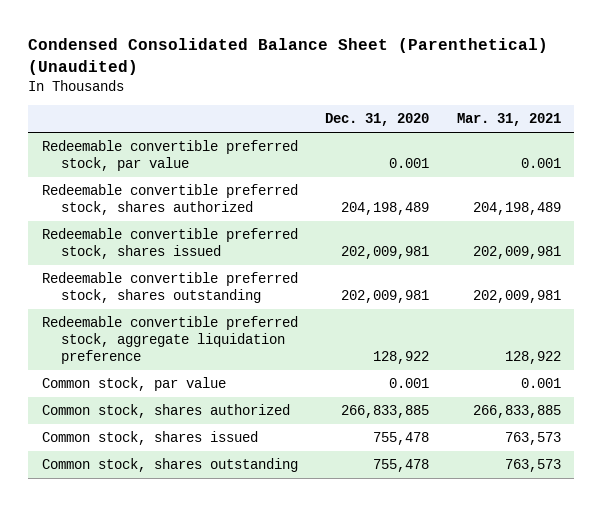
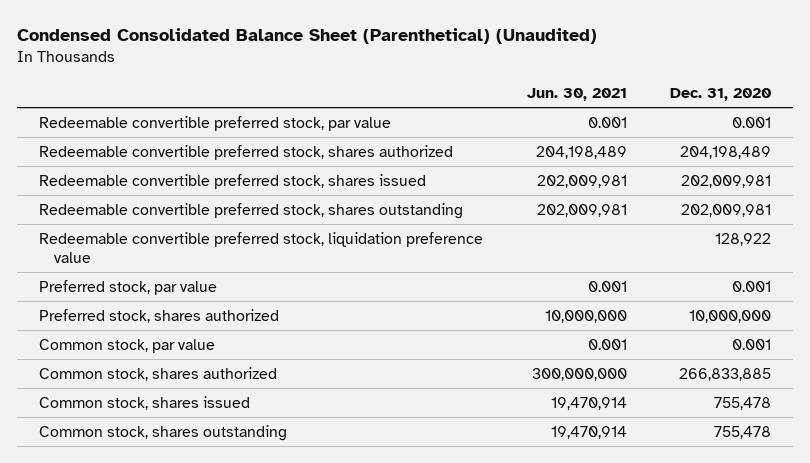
- | Dec. 31, 2020 | Mar. 31, 2021
+ | Jun. 30, 2021 | Dec. 31, 2020
- Redeemable convertible preferred stock, aggregate liquidation preference | 128,922 | 128,922
+ Redeemable convertible preferred stock, liquidation preference value | | 128,922
+ Preferred stock, par value | 0.001 | 0.001
+ Preferred stock, shares authorized | 10,000,000 | 10,000,000

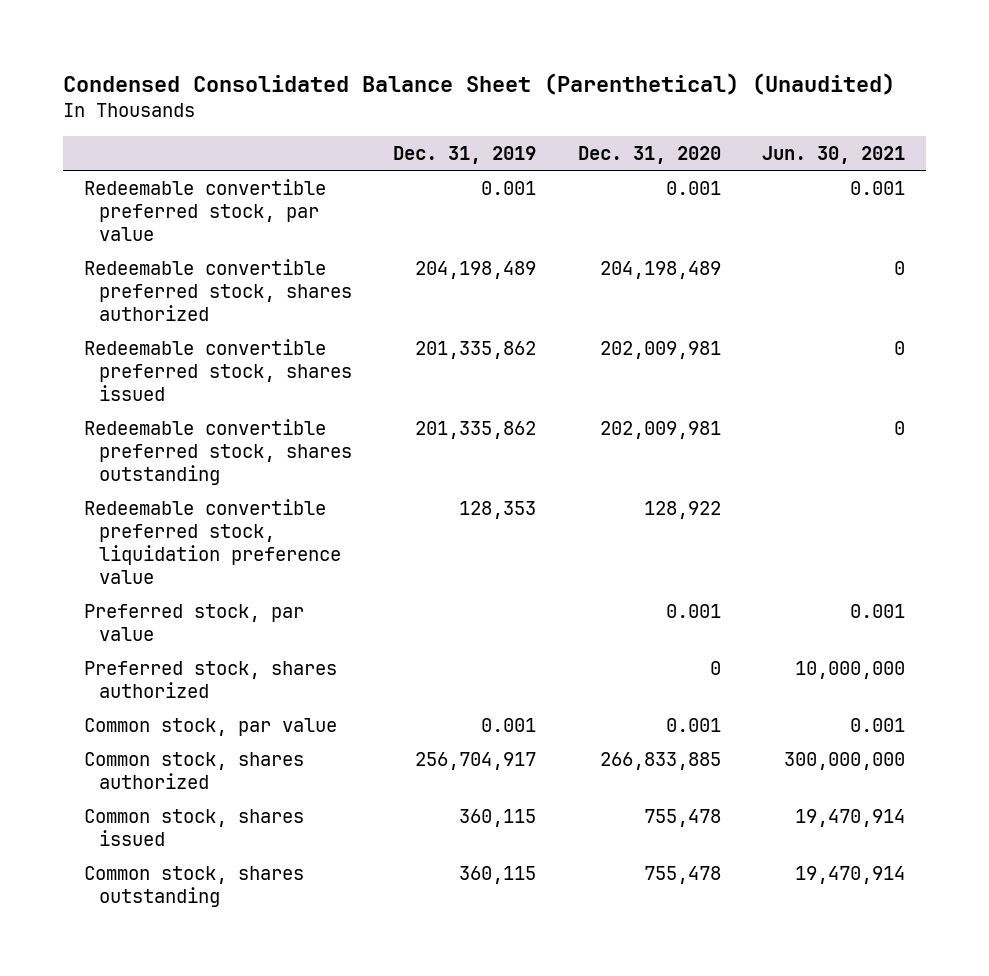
- | Jun. 30, 2021 | Dec. 31, 2020
+ | Dec. 31, 2019 | Dec. 31, 2020 | Jun. 30, 2021
- Redeemable convertible preferred stock, shares authorized | 204,198,489 | 204,198,489
- Redeemable convertible preferred stock, shares issued | 202,009,981 | 202,009,981
- Redeemable convertible preferred stock, shares outstanding | 202,009,981 | 202,009,981
+ Redeemable convertible preferred stock, shares authorized | 204,198,489 | 204,198,489 | 0
+ Redeemable convertible preferred stock, shares issued | 201,335,862 | 202,009,981 | 0
+ Redeemable convertible preferred stock, shares outstanding | 201,335,862 | 202,009,981 | 0
- Preferred stock, shares authorized | 10,000,000 | 10,000,000
+ Preferred stock, shares authorized | | 0 | 10,000,000

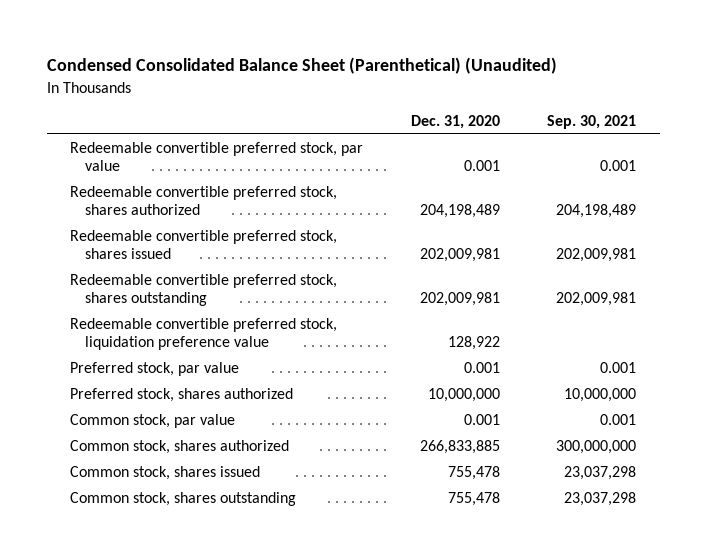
- | Dec. 31, 2019 | Dec. 31, 2020 | Jun. 30, 2021
+ | Dec. 31, 2020 | Sep. 30, 2021
- Preferred stock, shares authorized | | 0 | 10,000,000
+ Preferred stock, shares authorized | 10,000,000 | 10,000,000

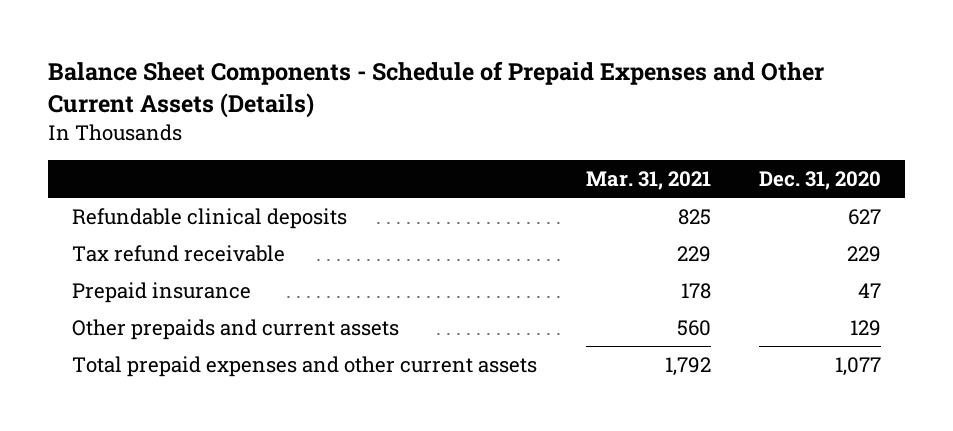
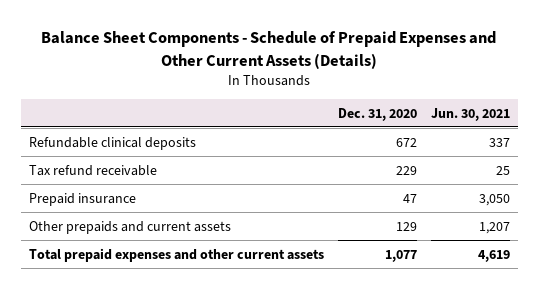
- | Mar. 31, 2021 | Dec. 31, 2020
+ | Dec. 31, 2020 | Jun. 30, 2021
- Refundable clinical deposits | 825 | 627
+ Refundable clinical deposits | 672 | 337

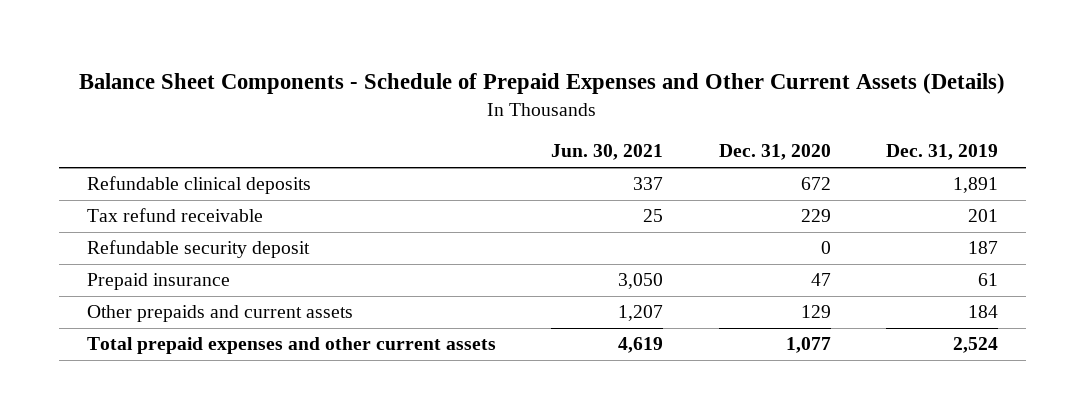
- | Dec. 31, 2020 | Jun. 30, 2021
+ | Jun. 30, 2021 | Dec. 31, 2020 | Dec. 31, 2019
+ Refundable security deposit | | 0 | 187

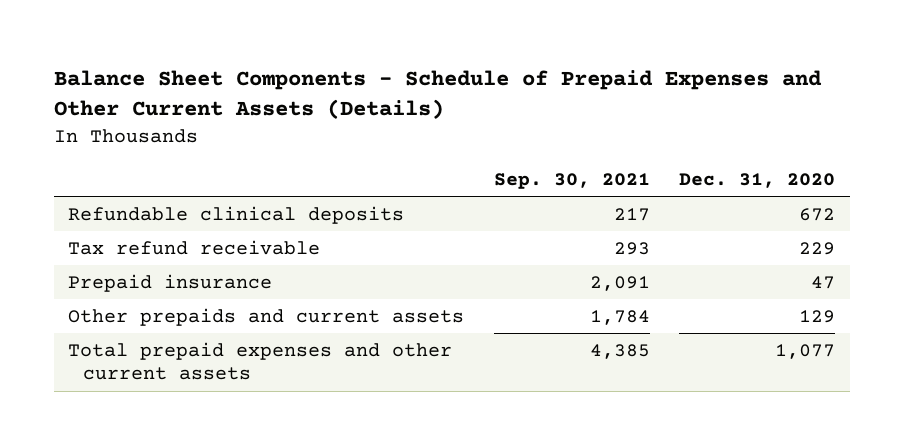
- | Jun. 30, 2021 | Dec. 31, 2020 | Dec. 31, 2019
+ | Sep. 30, 2021 | Dec. 31, 2020
- Refundable security deposit | | 0 | 187

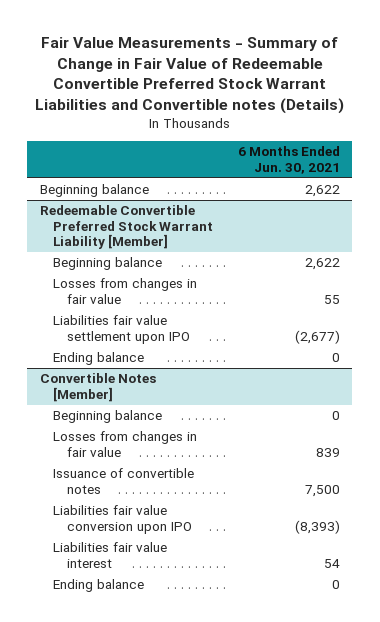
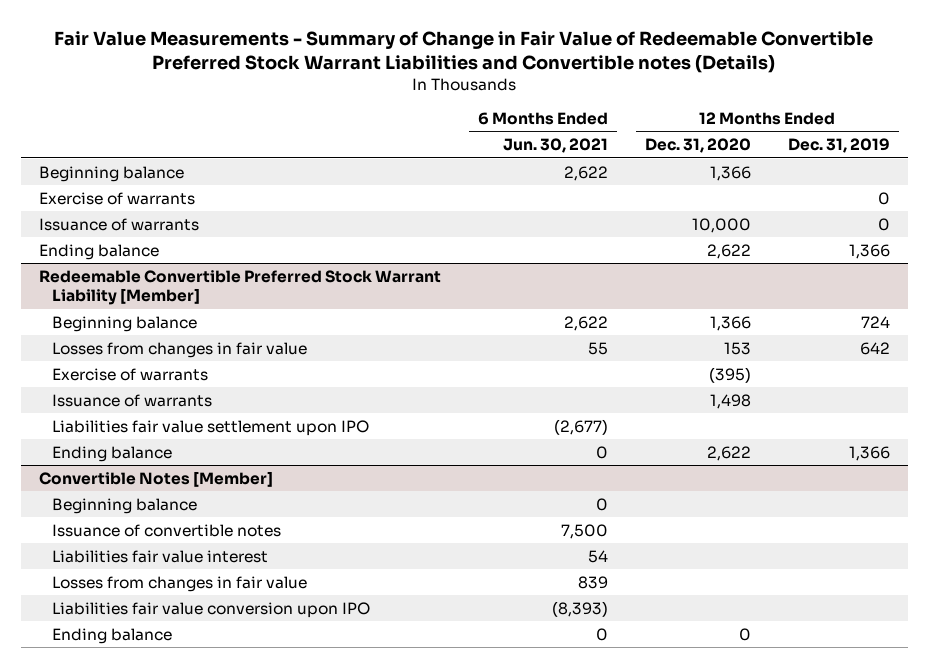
- | 6 Months Ended Jun. 30, 2021
+ | 6 Months Ended Jun. 30, 2021 | 12 Months Ended Dec. 31, 2020 | 12 Months Ended Dec. 31, 2019
+ Exercise of warrants | | | 0
+ Issuance of warrants | | 10,000 | 0
+ Ending balance | | 2,622 | 1,366
@ Redeemable Convertible Preferred Stock Warrant Liability [Member]
+ Exercise of warrants | | (395) |
+ Issuance of warrants | | 1,498 |
@ Convertible Notes [Member]
moved down: Losses from changes in fair value | 839 | |
moved down: Liabilities fair value conversion upon IPO | (8,393) | |

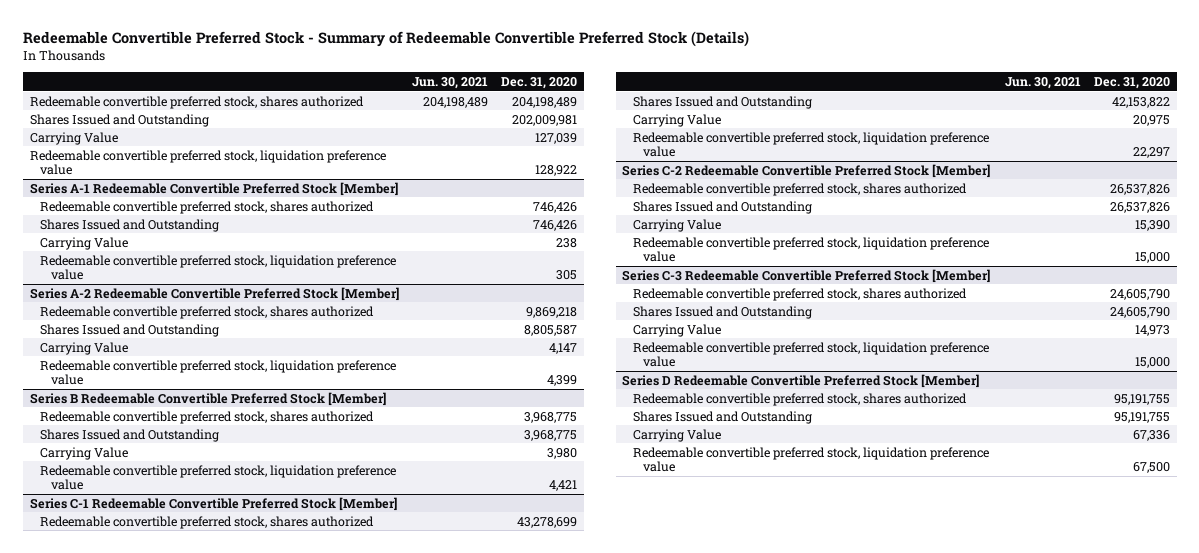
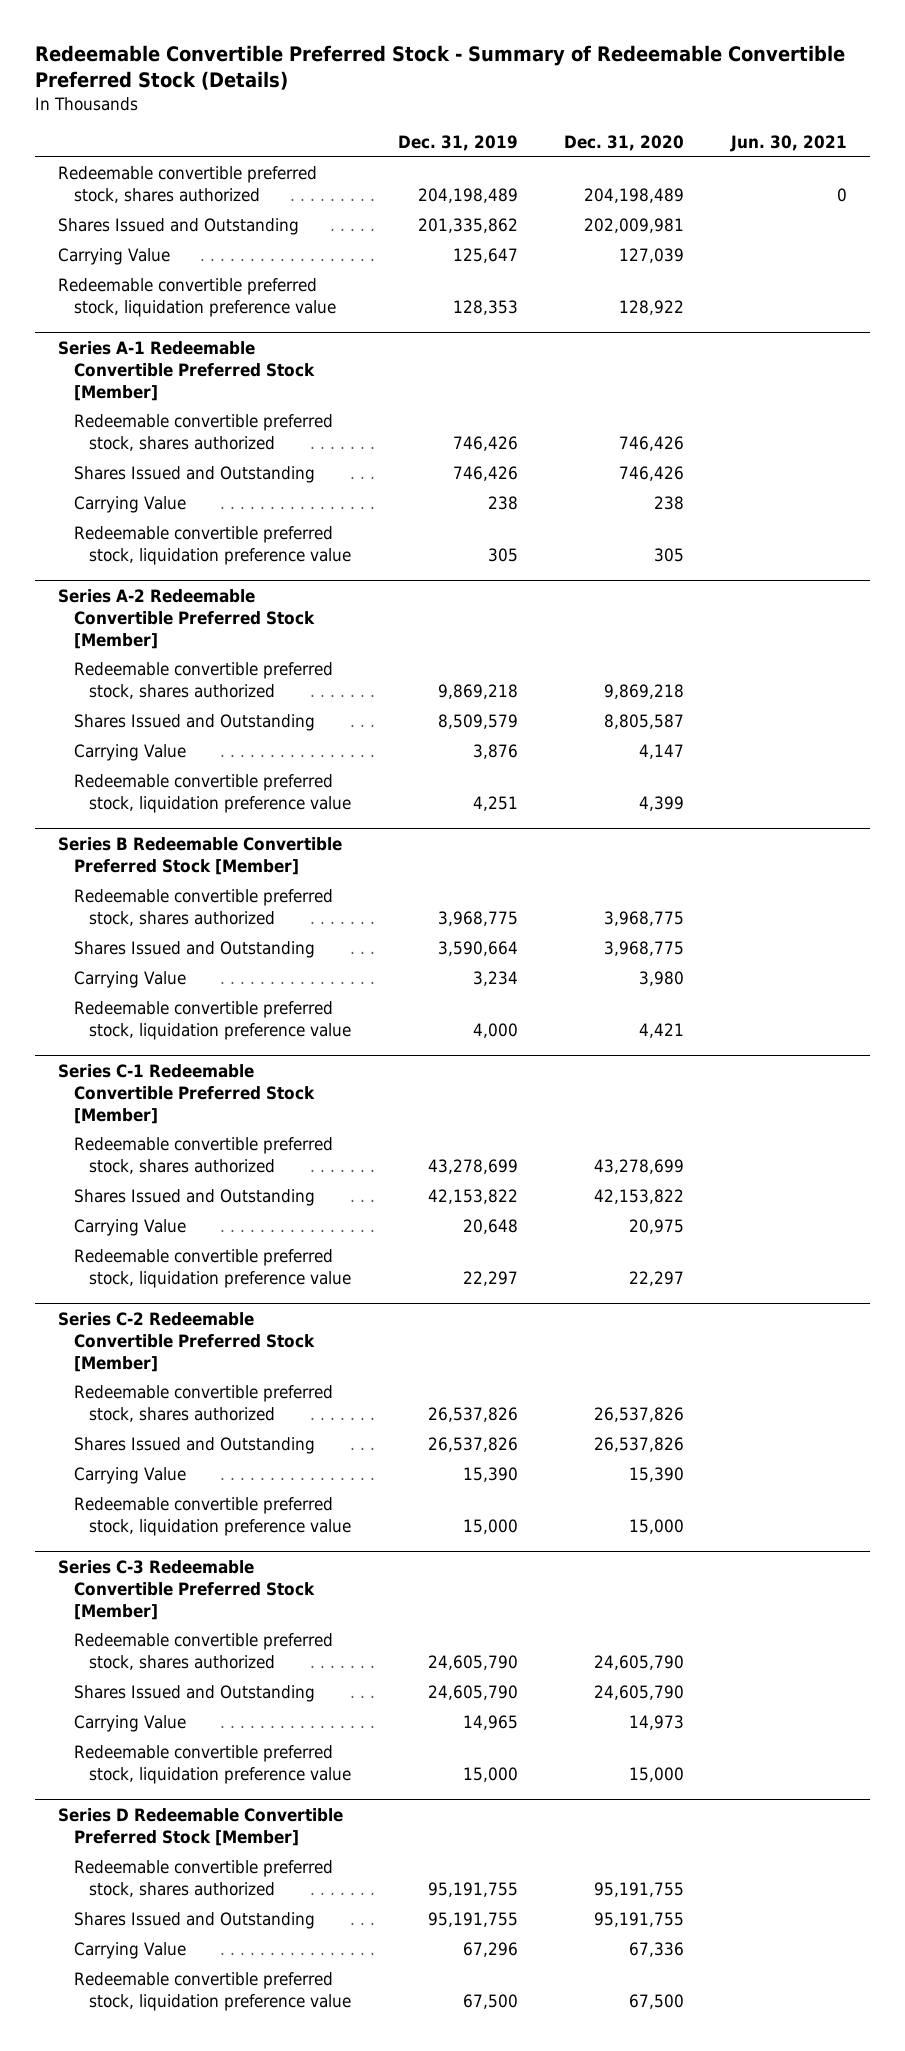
- | Jun. 30, 2021 | Dec. 31, 2020
+ | Dec. 31, 2019 | Dec. 31, 2020 | Jun. 30, 2021
- Redeemable convertible preferred stock, shares authorized | 204,198,489 | 204,198,489
+ Redeemable convertible preferred stock, shares authorized | 204,198,489 | 204,198,489 | 0

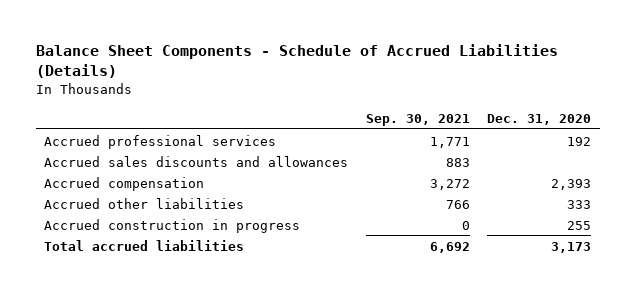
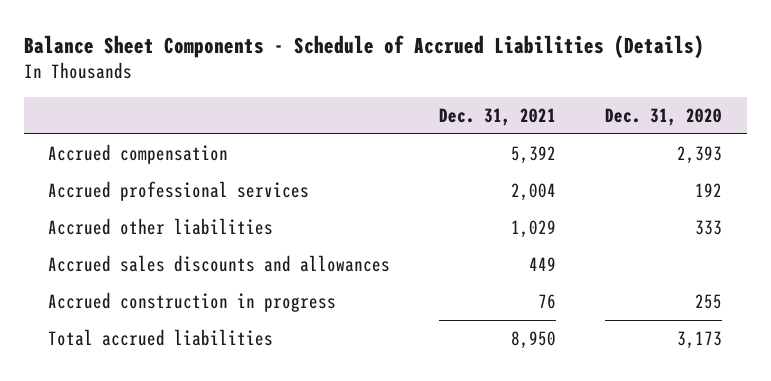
- | Sep. 30, 2021 | Dec. 31, 2020
+ | Dec. 31, 2021 | Dec. 31, 2020
moved down: Accrued professional services | 2,004 | 192
moved down: Accrued sales discounts and allowances | 449 |

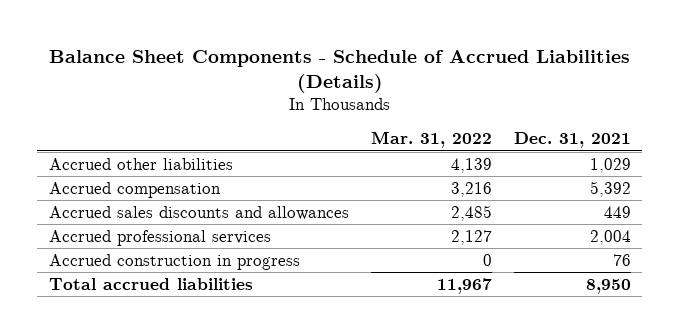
- | Dec. 31, 2021 | Dec. 31, 2020
+ | Mar. 31, 2022 | Dec. 31, 2021
moved down: Accrued compensation | 3,216 | 5,392
moved down: Accrued professional services | 2,127 | 2,004

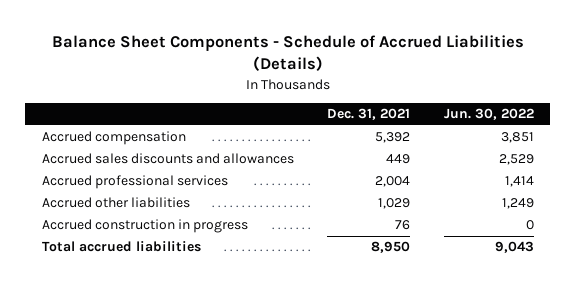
- | Mar. 31, 2022 | Dec. 31, 2021
+ | Dec. 31, 2021 | Jun. 30, 2022
moved down: Accrued other liabilities | 1,029 | 1,249

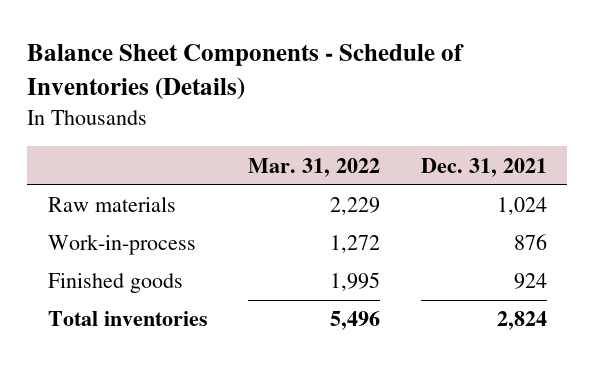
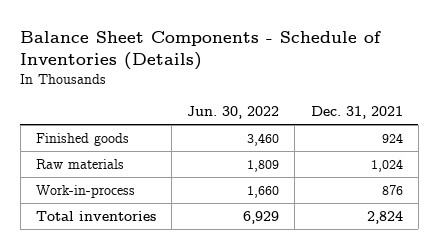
- | Mar. 31, 2022 | Dec. 31, 2021
+ | Jun. 30, 2022 | Dec. 31, 2021
moved up: Finished goods | 3,460 | 924

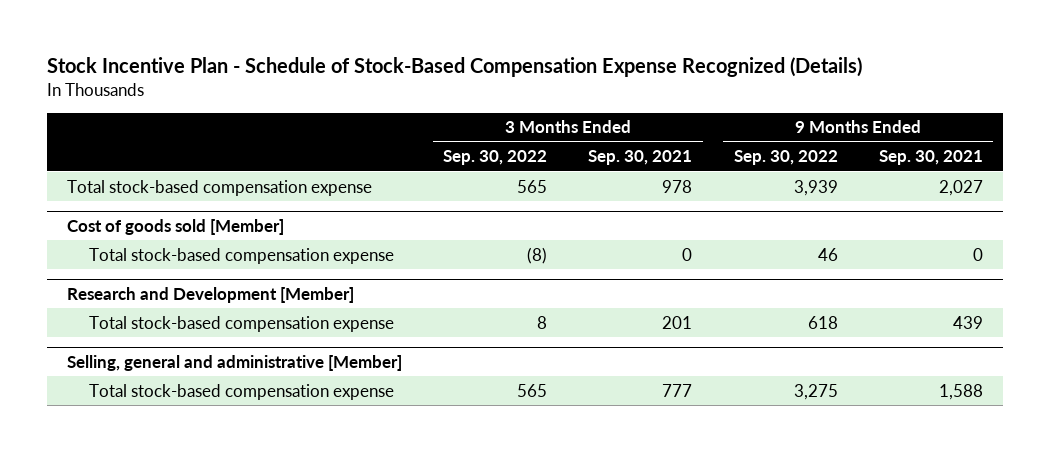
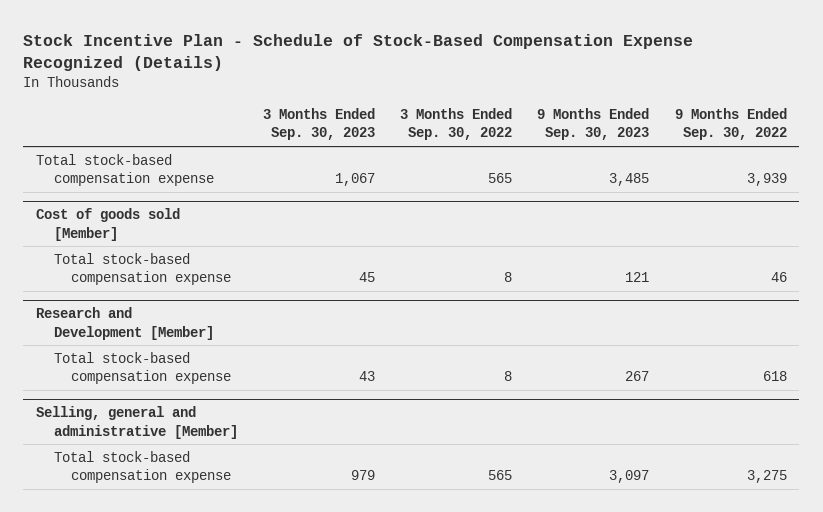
- | 3 Months Ended Sep. 30, 2022 | 3 Months Ended Sep. 30, 2021 | 9 Months Ended Sep. 30, 2022 | 9 Months Ended Sep. 30, 2021
+ | 3 Months Ended Sep. 30, 2023 | 3 Months Ended Sep. 30, 2022 | 9 Months Ended Sep. 30, 2023 | 9 Months Ended Sep. 30, 2022
@ Cost of goods sold [Member]
- Total stock-based compensation expense | (8) | 0 | 46 | 0
+ Total stock-based compensation expense | 45 | 8 | 121 | 46

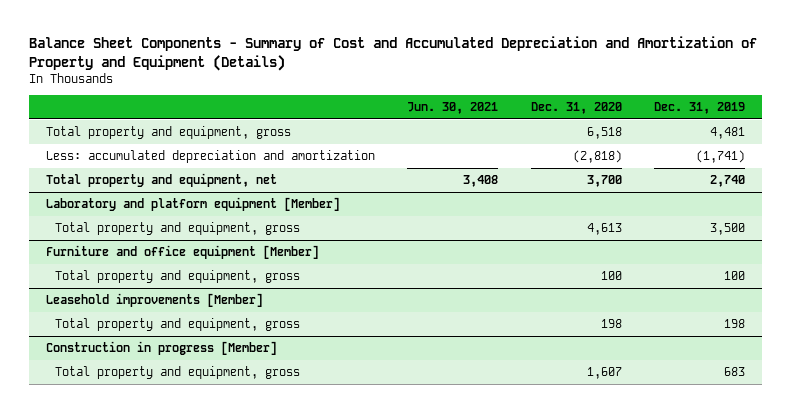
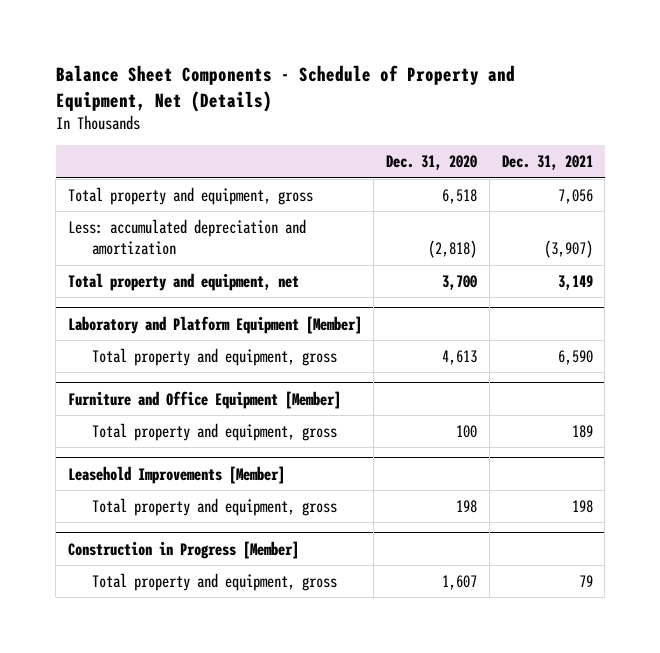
- Balance Sheet Components - Summary of Cost and Accumulated Depreciation and Amortization of Property and Equipment (Details)
+ Balance Sheet Components - Schedule of Property and Equipment, Net (Details)
- | Jun. 30, 2021 | Dec. 31, 2020 | Dec. 31, 2019
+ | Dec. 31, 2020 | Dec. 31, 2021
- Laboratory and platform equipment [Member]
+ Laboratory and Platform Equipment [Member]
- Furniture and office equipment [Member]
+ Furniture and Office Equipment [Member]
- Leasehold improvements [Member]
+ Leasehold Improvements [Member]
- Construction in progress [Member]
+ Construction in Progress [Member]

